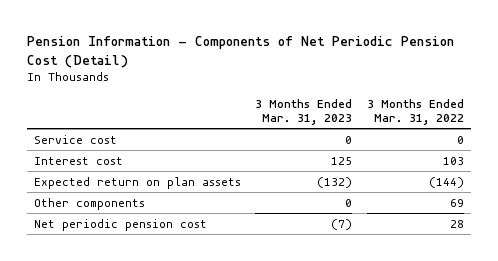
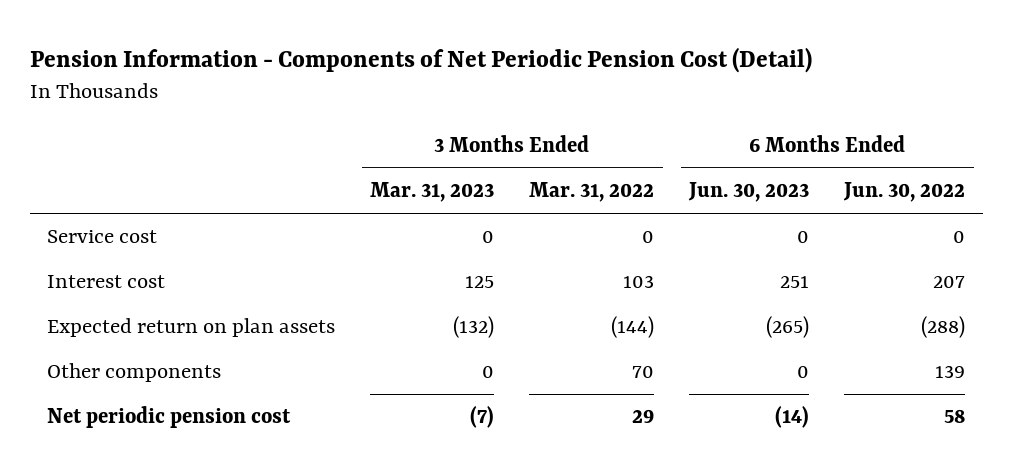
- | 3 Months Ended Mar. 31, 2023 | 3 Months Ended Mar. 31, 2022
+ | 3 Months Ended Mar. 31, 2023 | 3 Months Ended Mar. 31, 2022 | 6 Months Ended Jun. 30, 2023 | 6 Months Ended Jun. 30, 2022
- Other components | 0 | 69
- Net periodic pension cost | (7) | 28
+ Other components | 0 | 70 | 0 | 139
+ Net periodic pension cost | (7) | 29 | (14) | 58

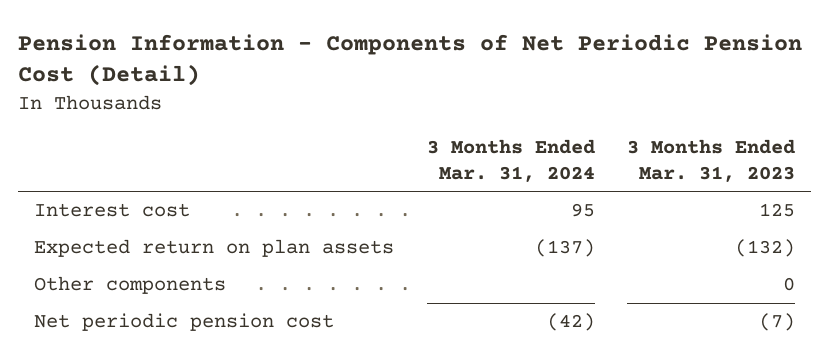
- | 3 Months Ended Mar. 31, 2023 | 3 Months Ended Mar. 31, 2022 | 6 Months Ended Jun. 30, 2023 | 6 Months Ended Jun. 30, 2022
+ | 3 Months Ended Mar. 31, 2024 | 3 Months Ended Mar. 31, 2023
- Service cost | 0 | 0 | 0 | 0

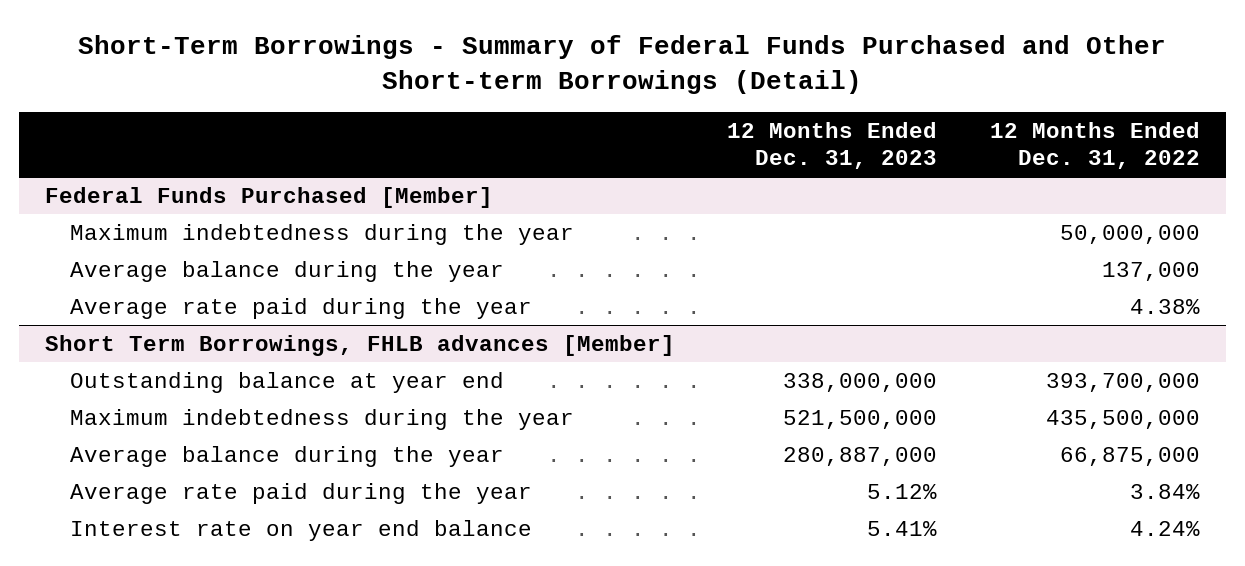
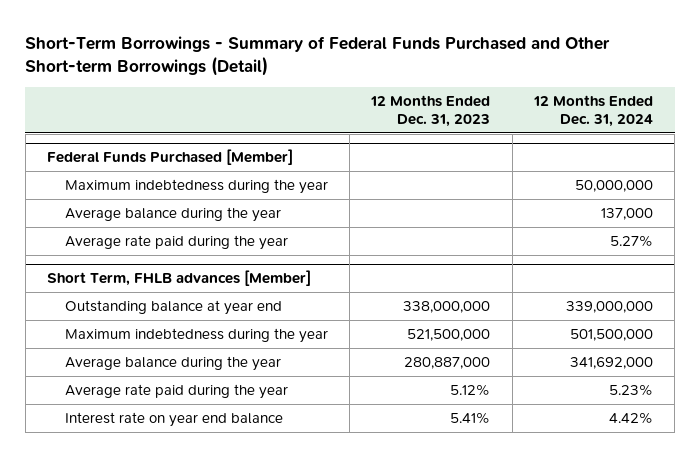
- | 12 Months Ended Dec. 31, 2023 | 12 Months Ended Dec. 31, 2022
+ | 12 Months Ended Dec. 31, 2023 | 12 Months Ended Dec. 31, 2024
- Short Term Borrowings, FHLB advances [Member]
+ Short Term, FHLB advances [Member]

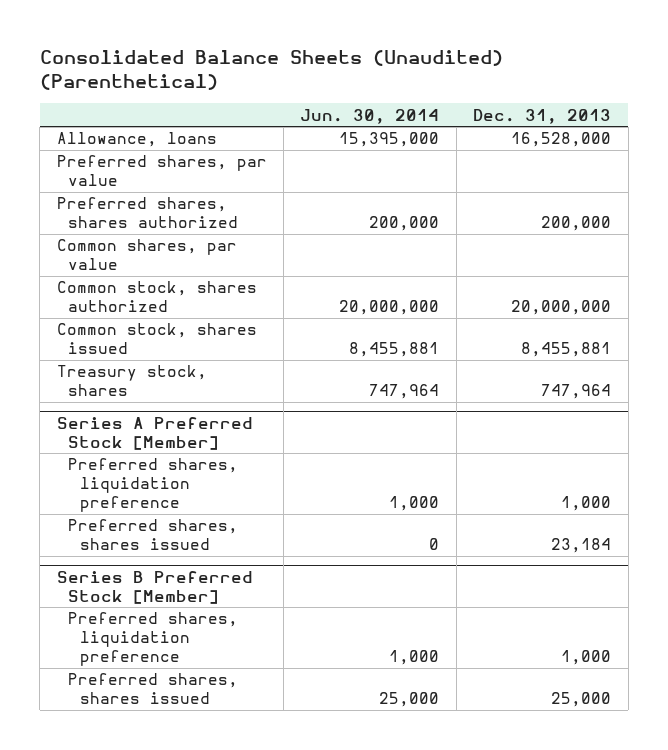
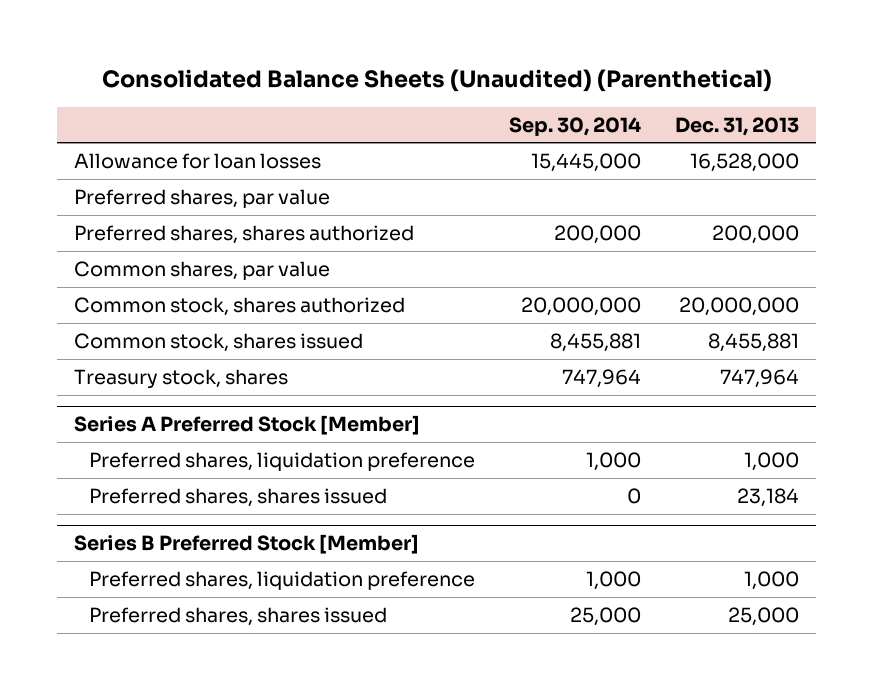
- | Jun. 30, 2014 | Dec. 31, 2013
+ | Sep. 30, 2014 | Dec. 31, 2013
- Allowance, loans | 15,395,000 | 16,528,000
+ Allowance for loan losses | 15,445,000 | 16,528,000

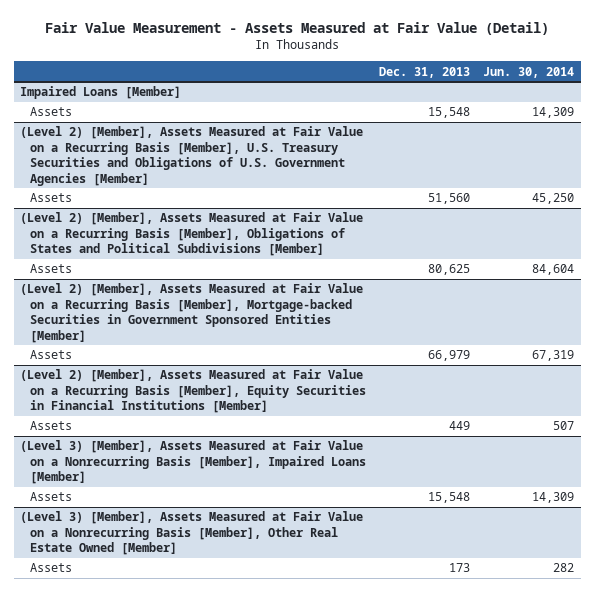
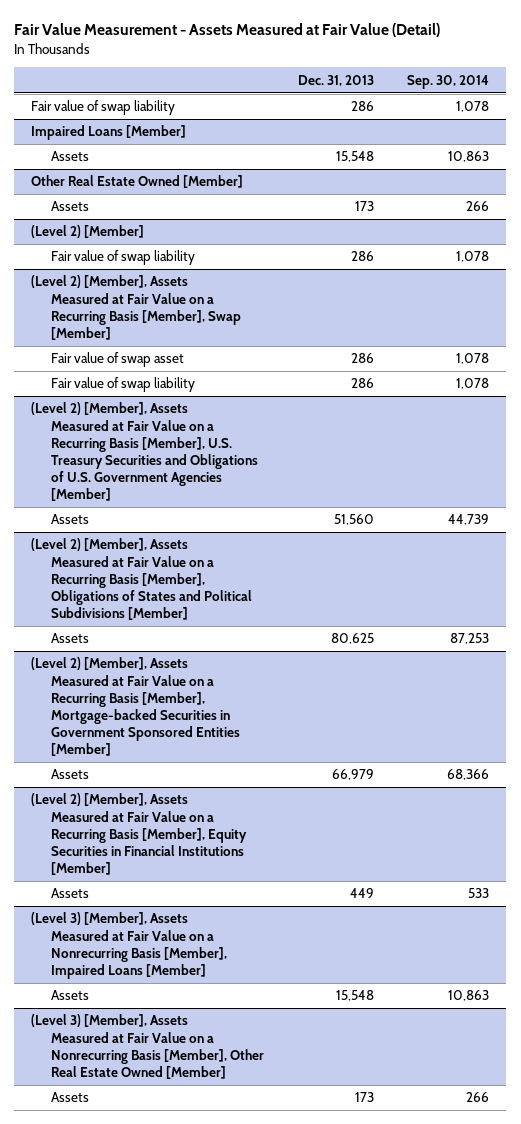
- | Dec. 31, 2013 | Jun. 30, 2014
+ | Dec. 31, 2013 | Sep. 30, 2014
+ Fair value of swap liability | 286 | 1,078
+ Other Real Estate Owned [Member]
+ Assets | 173 | 266
+ (Level 2) [Member]
+ Fair value of swap liability | 286 | 1,078
+ (Level 2) [Member], Assets Measured at Fair Value on a Recurring Basis [Member], Swap [Member]
+ Fair value of swap asset | 286 | 1,078
+ Fair value of swap liability | 286 | 1,078

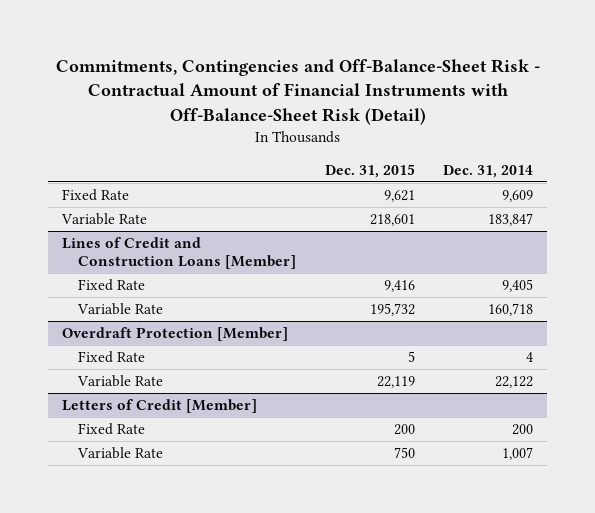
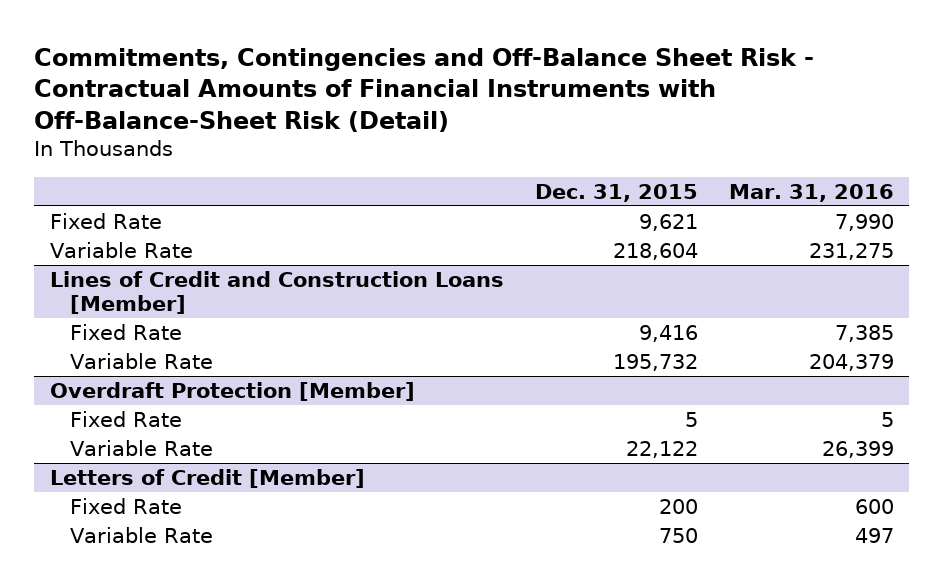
- Commitments, Contingencies and Off-Balance-Sheet Risk - Contractual Amount of Financial Instruments with Off-Balance-Sheet Risk (Detail)
+ Commitments, Contingencies and Off-Balance Sheet Risk - Contractual Amounts of Financial Instruments with Off-Balance-Sheet Risk (Detail)
- | Dec. 31, 2015 | Dec. 31, 2014
+ | Dec. 31, 2015 | Mar. 31, 2016
- Variable Rate | 218,601 | 183,847
+ Variable Rate | 218,604 | 231,275
@ Overdraft Protection [Member]
- Variable Rate | 22,119 | 22,122
+ Variable Rate | 22,122 | 26,399

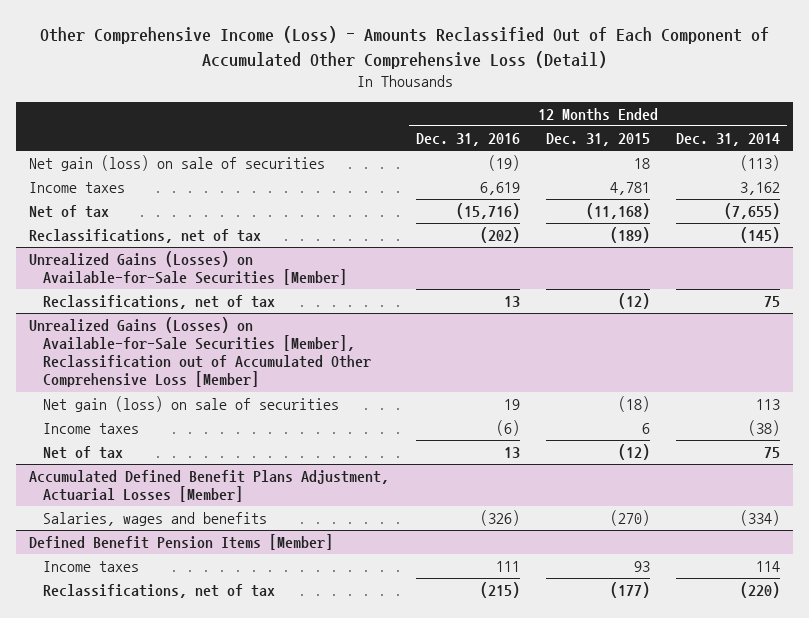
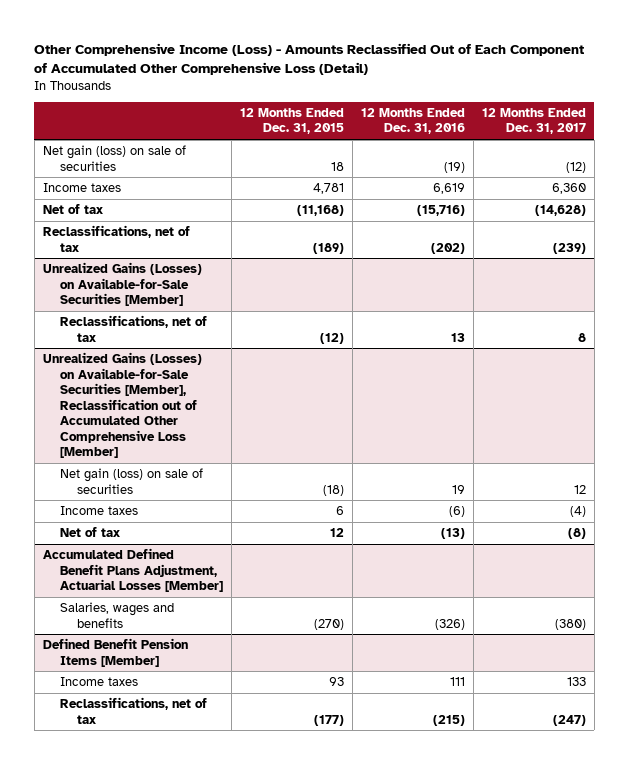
- | 12 Months Ended Dec. 31, 2016 | 12 Months Ended Dec. 31, 2015 | 12 Months Ended Dec. 31, 2014
+ | 12 Months Ended Dec. 31, 2015 | 12 Months Ended Dec. 31, 2016 | 12 Months Ended Dec. 31, 2017
@ Unrealized Gains (Losses) on Available-for-Sale Securities [Member], Reclassification out of Accumulated Other Comprehensive Loss [Member]
- Net of tax | 13 | (12) | 75
+ Net of tax | 12 | (13) | (8)

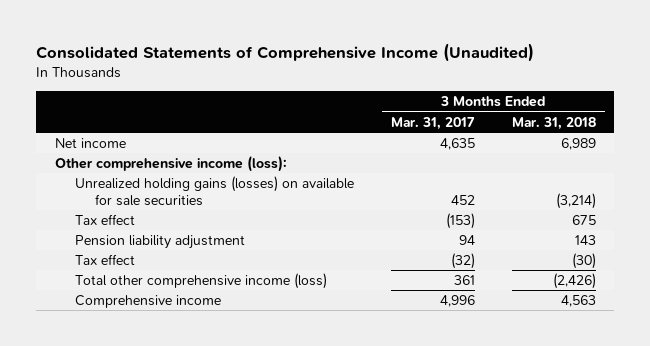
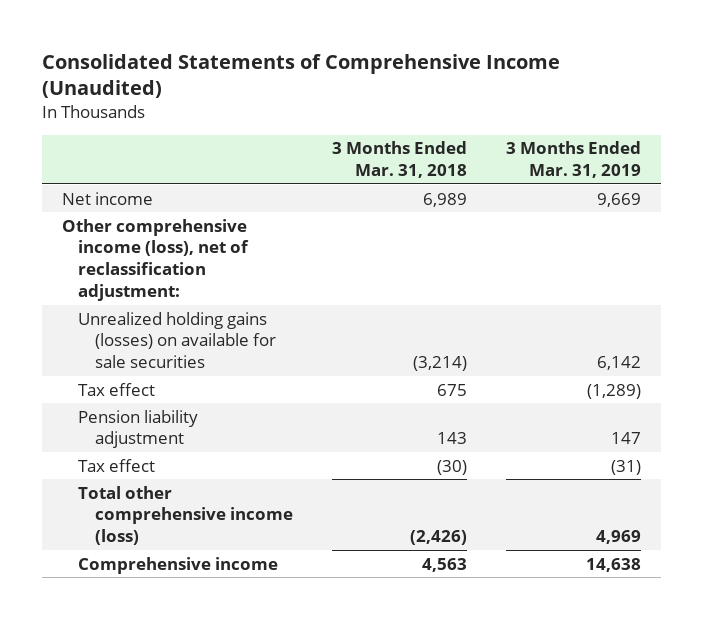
- | 3 Months Ended Mar. 31, 2017 | 3 Months Ended Mar. 31, 2018
+ | 3 Months Ended Mar. 31, 2018 | 3 Months Ended Mar. 31, 2019
- Other comprehensive income (loss):
+ Other comprehensive income (loss), net of reclassification adjustment:

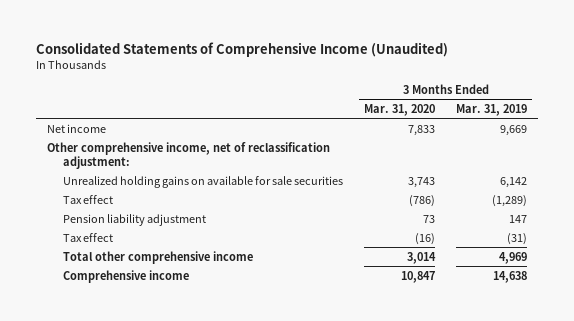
- | 3 Months Ended Mar. 31, 2018 | 3 Months Ended Mar. 31, 2019
+ | 3 Months Ended Mar. 31, 2020 | 3 Months Ended Mar. 31, 2019
- Other comprehensive income (loss), net of reclassification adjustment:
- Unrealized holding gains (losses) on available for sale securities | (3,214) | 6,142
+ Other comprehensive income, net of reclassification adjustment:
+ Unrealized holding gains on available for sale securities | 3,743 | 6,142
- Total other comprehensive income (loss) | (2,426) | 4,969
+ Total other comprehensive income | 3,014 | 4,969

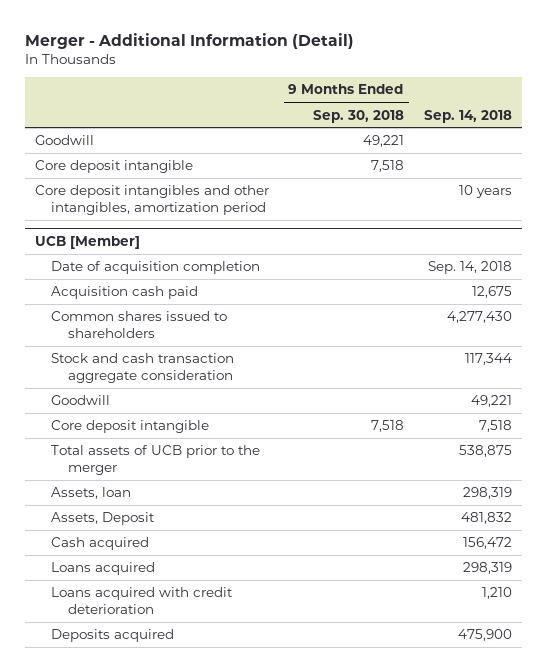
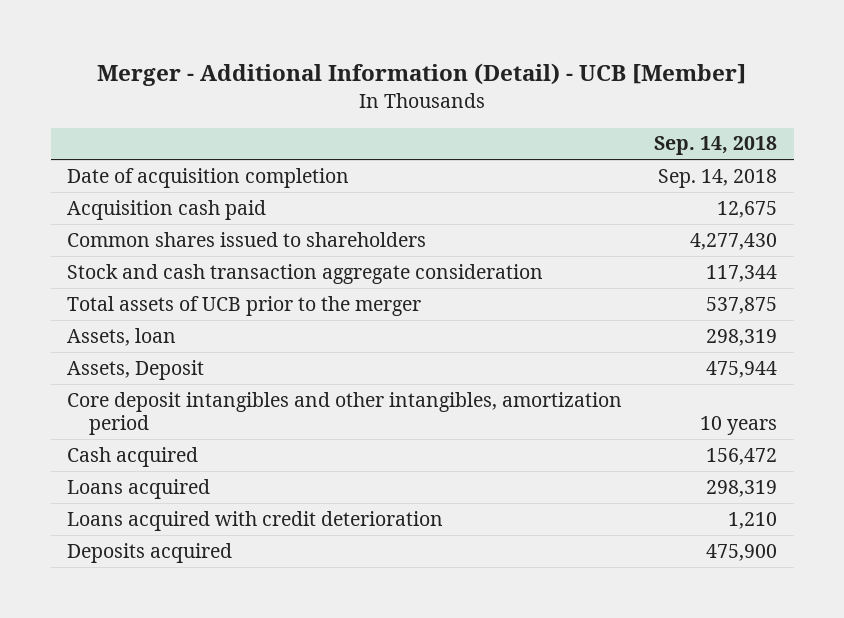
- Merger - Additional Information (Detail)
+ Merger - Additional Information (Detail) - UCB [Member]
- | 9 Months Ended Sep. 30, 2018 | Sep. 14, 2018
+ | Sep. 14, 2018
- Goodwill | 49,221 |
- Core deposit intangible | 7,518 |
- UCB [Member]
- Goodwill | | 49,221
- Core deposit intangible | 7,518 | 7,518
- Total assets of UCB prior to the merger | | 538,875
+ Total assets of UCB prior to the merger | 537,875
- Assets, Deposit | | 481,832
+ Assets, Deposit | 475,944
moved down: Core deposit intangibles and other intangibles, amortization period | 10 years

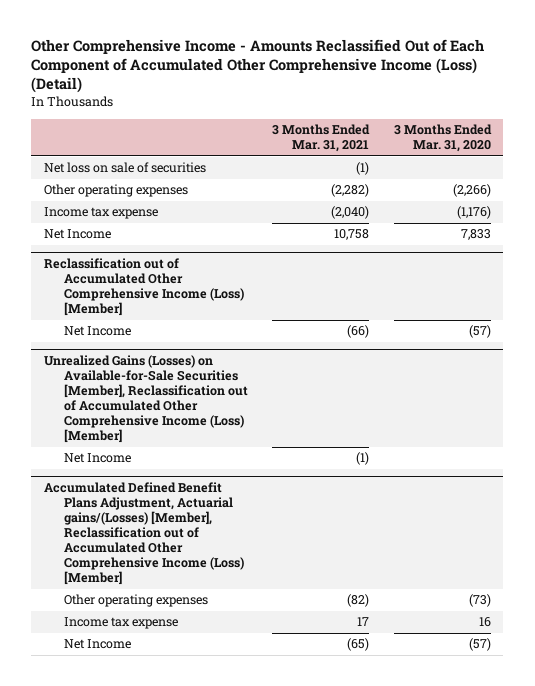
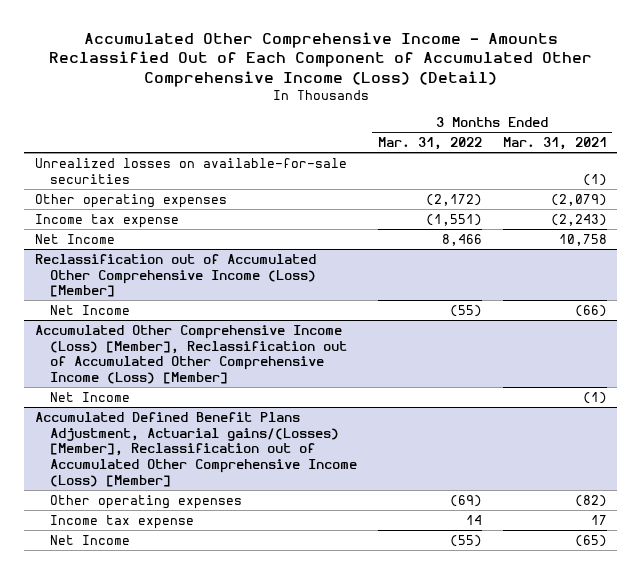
- Other Comprehensive Income - Amounts Reclassified Out of Each Component of Accumulated Other Comprehensive Income (Loss) (Detail)
+ Accumulated Other Comprehensive Income - Amounts Reclassified Out of Each Component of Accumulated Other Comprehensive Income (Loss) (Detail)
- | 3 Months Ended Mar. 31, 2021 | 3 Months Ended Mar. 31, 2020
+ | 3 Months Ended Mar. 31, 2022 | 3 Months Ended Mar. 31, 2021
- Net loss on sale of securities | (1) |
- Other operating expenses | (2,282) | (2,266)
- Income tax expense | (2,040) | (1,176)
+ Unrealized losses on available-for-sale securities | | (1)
+ Other operating expenses | (2,172) | (2,079)
+ Income tax expense | (1,551) | (2,243)
- Unrealized Gains (Losses) on Available-for-Sale Securities [Member], Reclassification out of Accumulated Other Comprehensive Income (Loss) [Member]
+ Accumulated Other Comprehensive Income (Loss) [Member], Reclassification out of Accumulated Other Comprehensive Income (Loss) [Member]

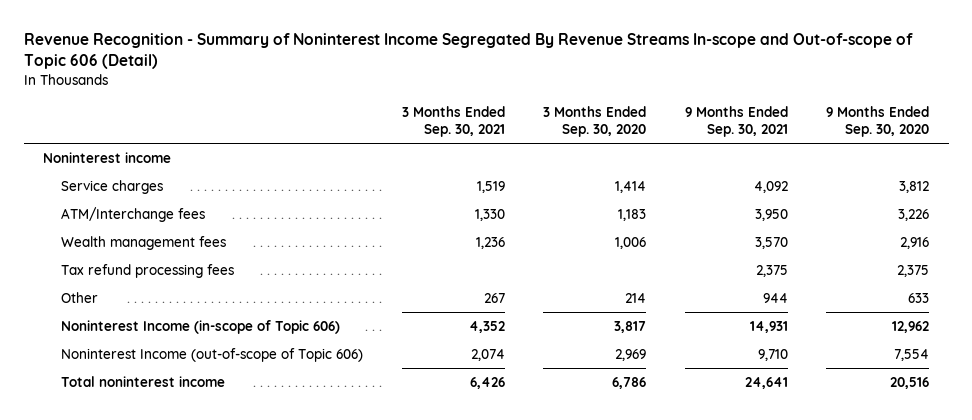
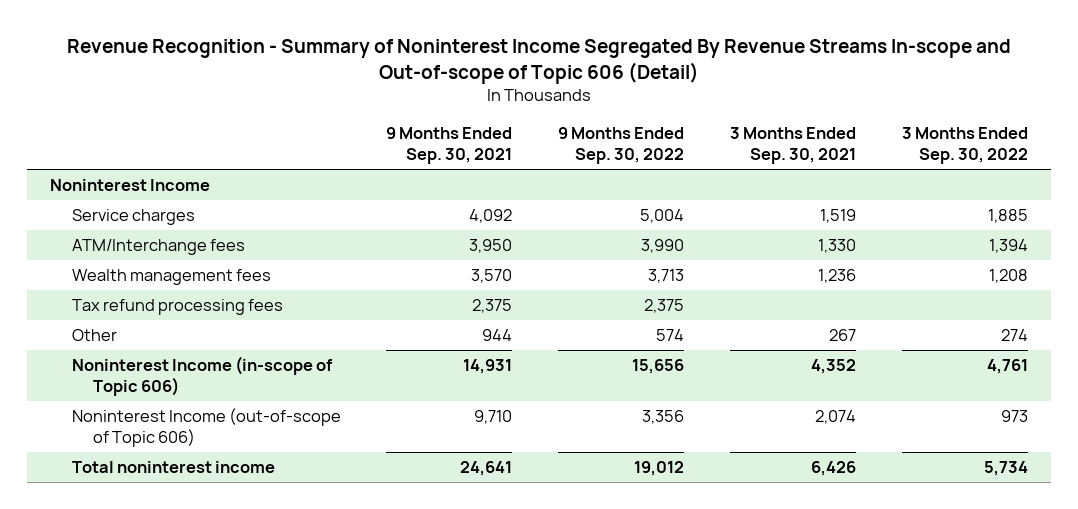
- | 3 Months Ended Sep. 30, 2021 | 3 Months Ended Sep. 30, 2020 | 9 Months Ended Sep. 30, 2021 | 9 Months Ended Sep. 30, 2020
+ | 9 Months Ended Sep. 30, 2021 | 9 Months Ended Sep. 30, 2022 | 3 Months Ended Sep. 30, 2021 | 3 Months Ended Sep. 30, 2022
- Noninterest income
+ Noninterest Income

